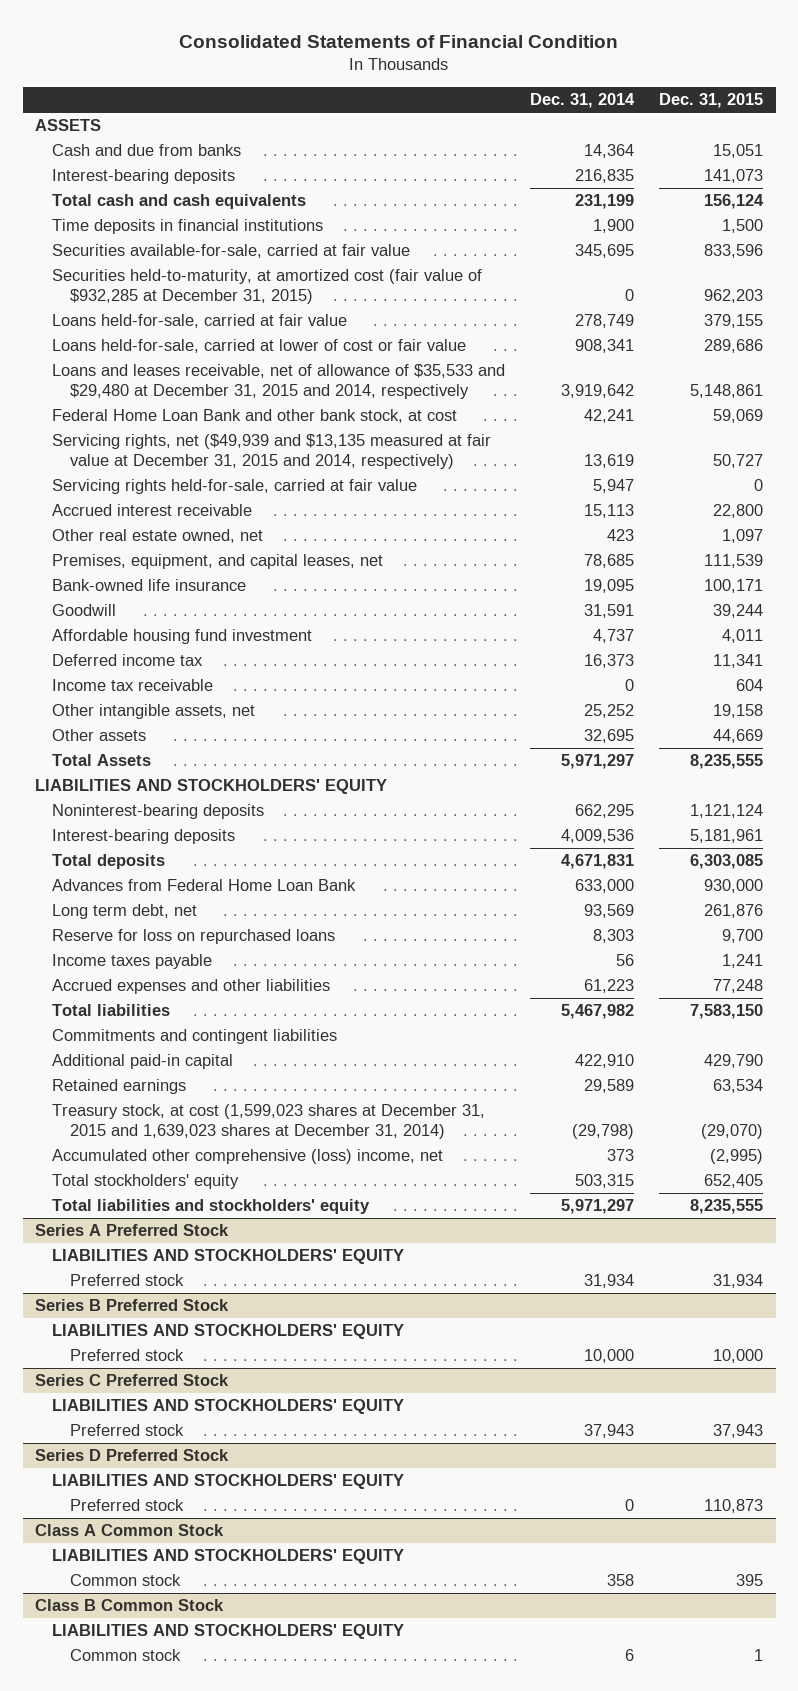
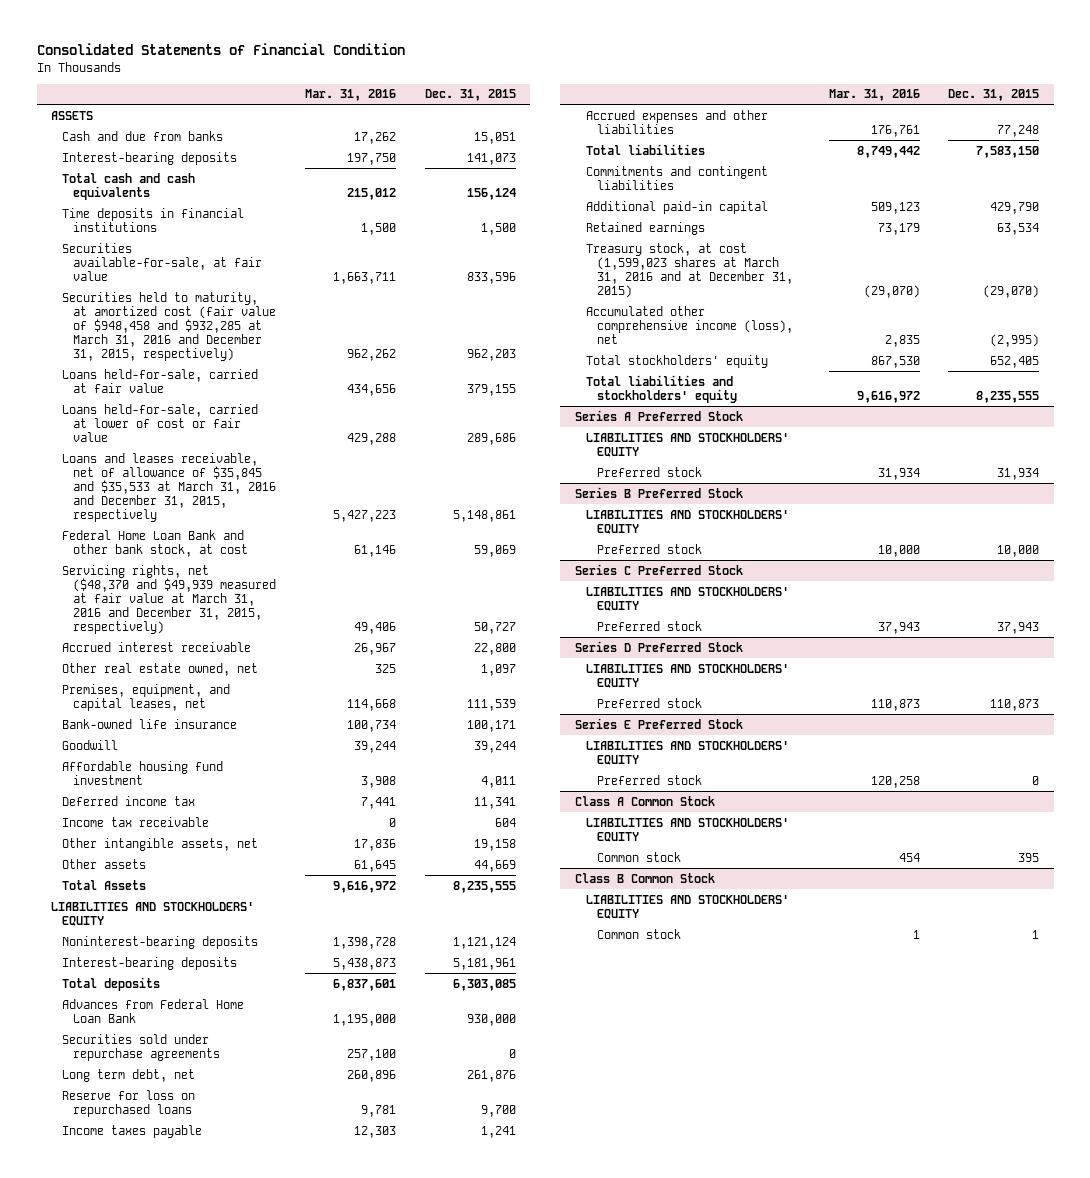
- | Dec. 31, 2014 | Dec. 31, 2015
+ | Mar. 31, 2016 | Dec. 31, 2015
- Securities available-for-sale, carried at fair value | 345,695 | 833,596
- Securities held-to-maturity, at amortized cost (fair value of $932,285 at December 31, 2015) | 0 | 962,203
+ Securities available-for-sale, at fair value | 1,663,711 | 833,596
+ Securities held to maturity, at amortized cost (fair value of $948,458 and $932,285 at March 31, 2016 and December 31, 2015, respectively) | 962,262 | 962,203
- Loans and leases receivable, net of allowance of $35,533 and $29,480 at December 31, 2015 and 2014, respectively | 3,919,642 | 5,148,861
+ Loans and leases receivable, net of allowance of $35,845 and $35,533 at March 31, 2016 and December 31, 2015, respectively | 5,427,223 | 5,148,861
- Servicing rights, net ($49,939 and $13,135 measured at fair value at December 31, 2015 and 2014, respectively) | 13,619 | 50,727
- Servicing rights held-for-sale, carried at fair value | 5,947 | 0
+ Servicing rights, net ($48,370 and $49,939 measured at fair value at March 31, 2016 and December 31, 2015, respectively) | 49,406 | 50,727
+ Securities sold under repurchase agreements | 257,100 | 0
- Treasury stock, at cost (1,599,023 shares at December 31, 2015 and 1,639,023 shares at December 31, 2014) | (29,798) | (29,070)
- Accumulated other comprehensive (loss) income, net | 373 | (2,995)
+ Treasury stock, at cost (1,599,023 shares at March 31, 2016 and at December 31, 2015) | (29,070) | (29,070)
+ Accumulated other comprehensive income (loss), net | 2,835 | (2,995)
+ Series E Preferred Stock
+ LIABILITIES AND STOCKHOLDERS' EQUITY
+ Preferred stock | 120,258 | 0

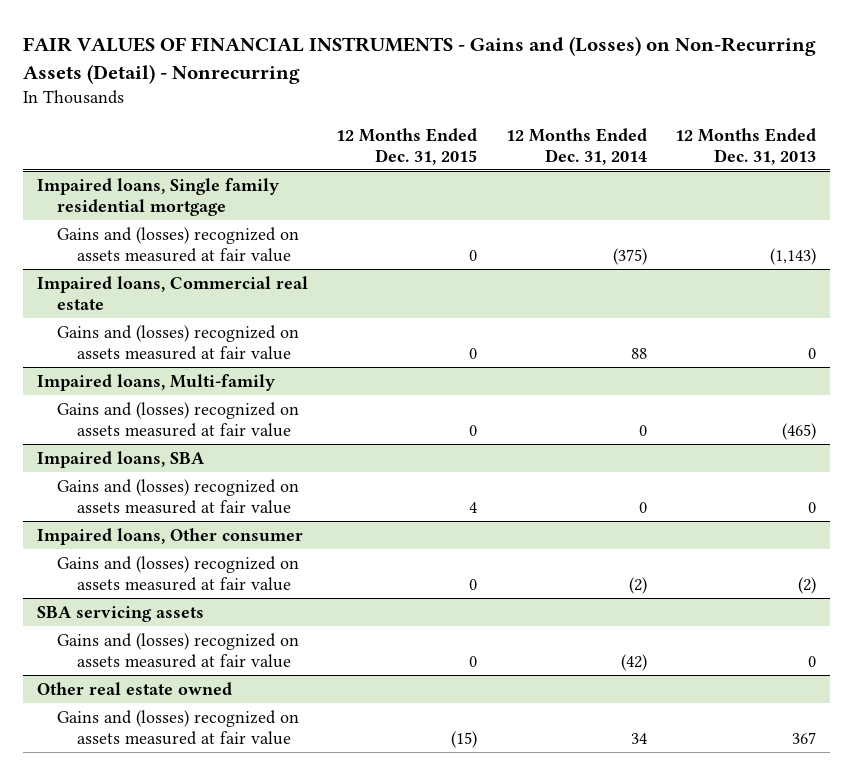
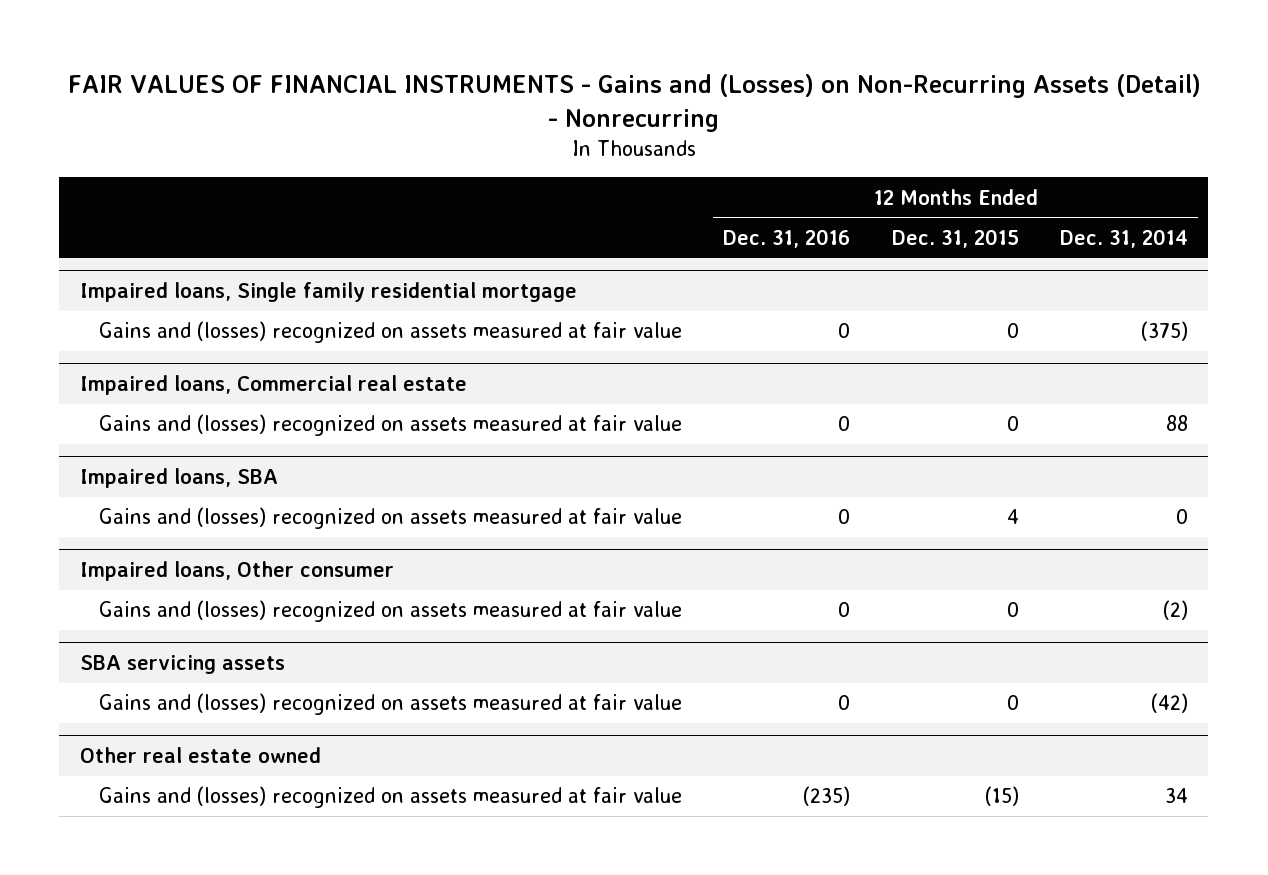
- | 12 Months Ended Dec. 31, 2015 | 12 Months Ended Dec. 31, 2014 | 12 Months Ended Dec. 31, 2013
+ | 12 Months Ended Dec. 31, 2016 | 12 Months Ended Dec. 31, 2015 | 12 Months Ended Dec. 31, 2014
- Impaired loans, Multi-family
- Gains and (losses) recognized on assets measured at fair value | 0 | 0 | (465)

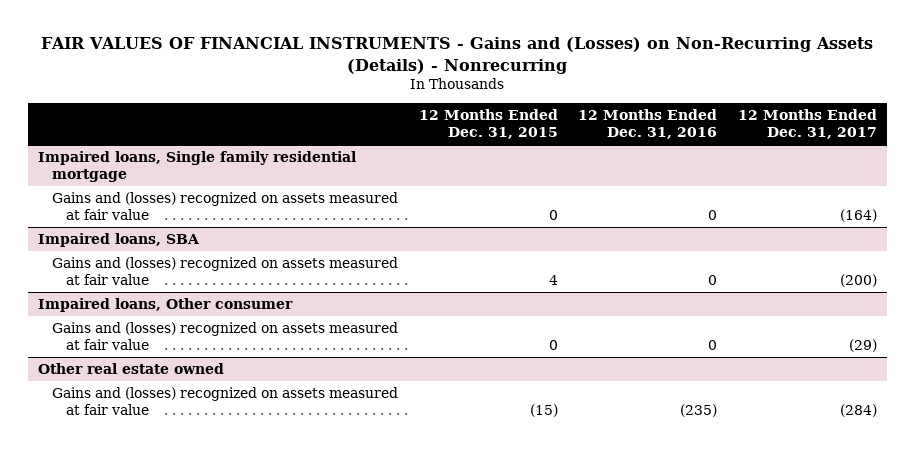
- FAIR VALUES OF FINANCIAL INSTRUMENTS - Gains and (Losses) on Non-Recurring Assets (Detail) - Nonrecurring
+ FAIR VALUES OF FINANCIAL INSTRUMENTS - Gains and (Losses) on Non-Recurring Assets (Details) - Nonrecurring
- | 12 Months Ended Dec. 31, 2016 | 12 Months Ended Dec. 31, 2015 | 12 Months Ended Dec. 31, 2014
+ | 12 Months Ended Dec. 31, 2015 | 12 Months Ended Dec. 31, 2016 | 12 Months Ended Dec. 31, 2017
- Impaired loans, Commercial real estate
- Gains and (losses) recognized on assets measured at fair value | 0 | 0 | 88
- SBA servicing assets
- Gains and (losses) recognized on assets measured at fair value | 0 | 0 | (42)

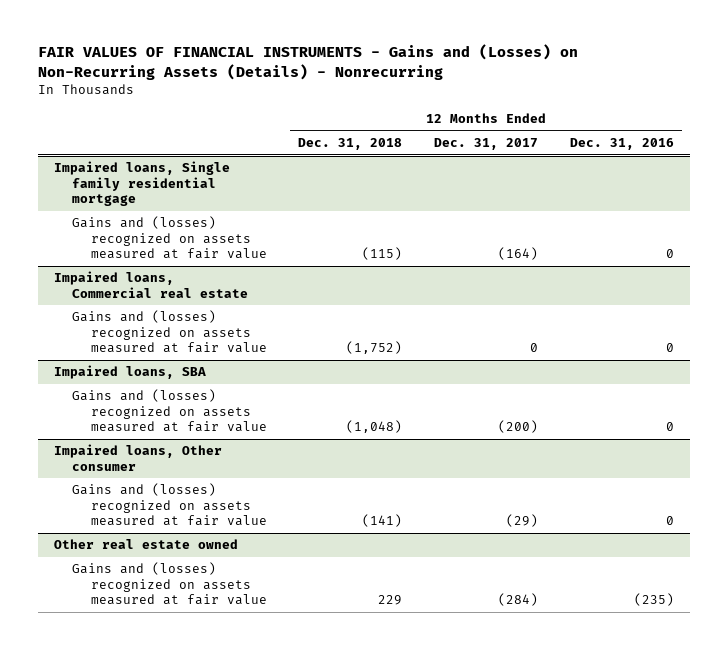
- | 12 Months Ended Dec. 31, 2015 | 12 Months Ended Dec. 31, 2016 | 12 Months Ended Dec. 31, 2017
+ | 12 Months Ended Dec. 31, 2018 | 12 Months Ended Dec. 31, 2017 | 12 Months Ended Dec. 31, 2016
+ Impaired loans, Commercial real estate
+ Gains and (losses) recognized on assets measured at fair value | (1,752) | 0 | 0

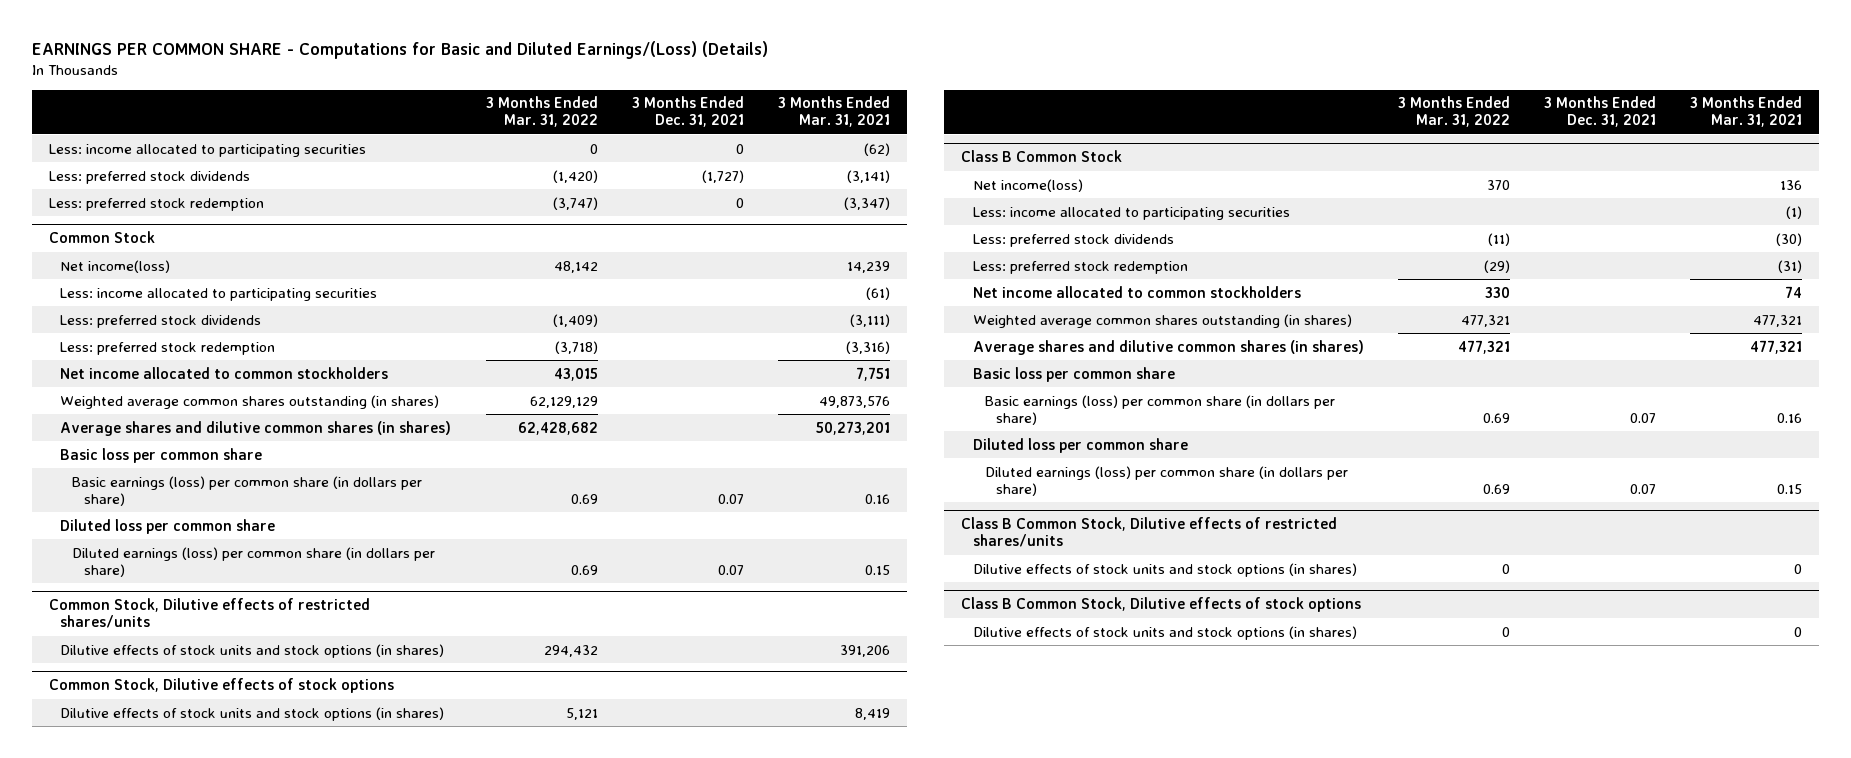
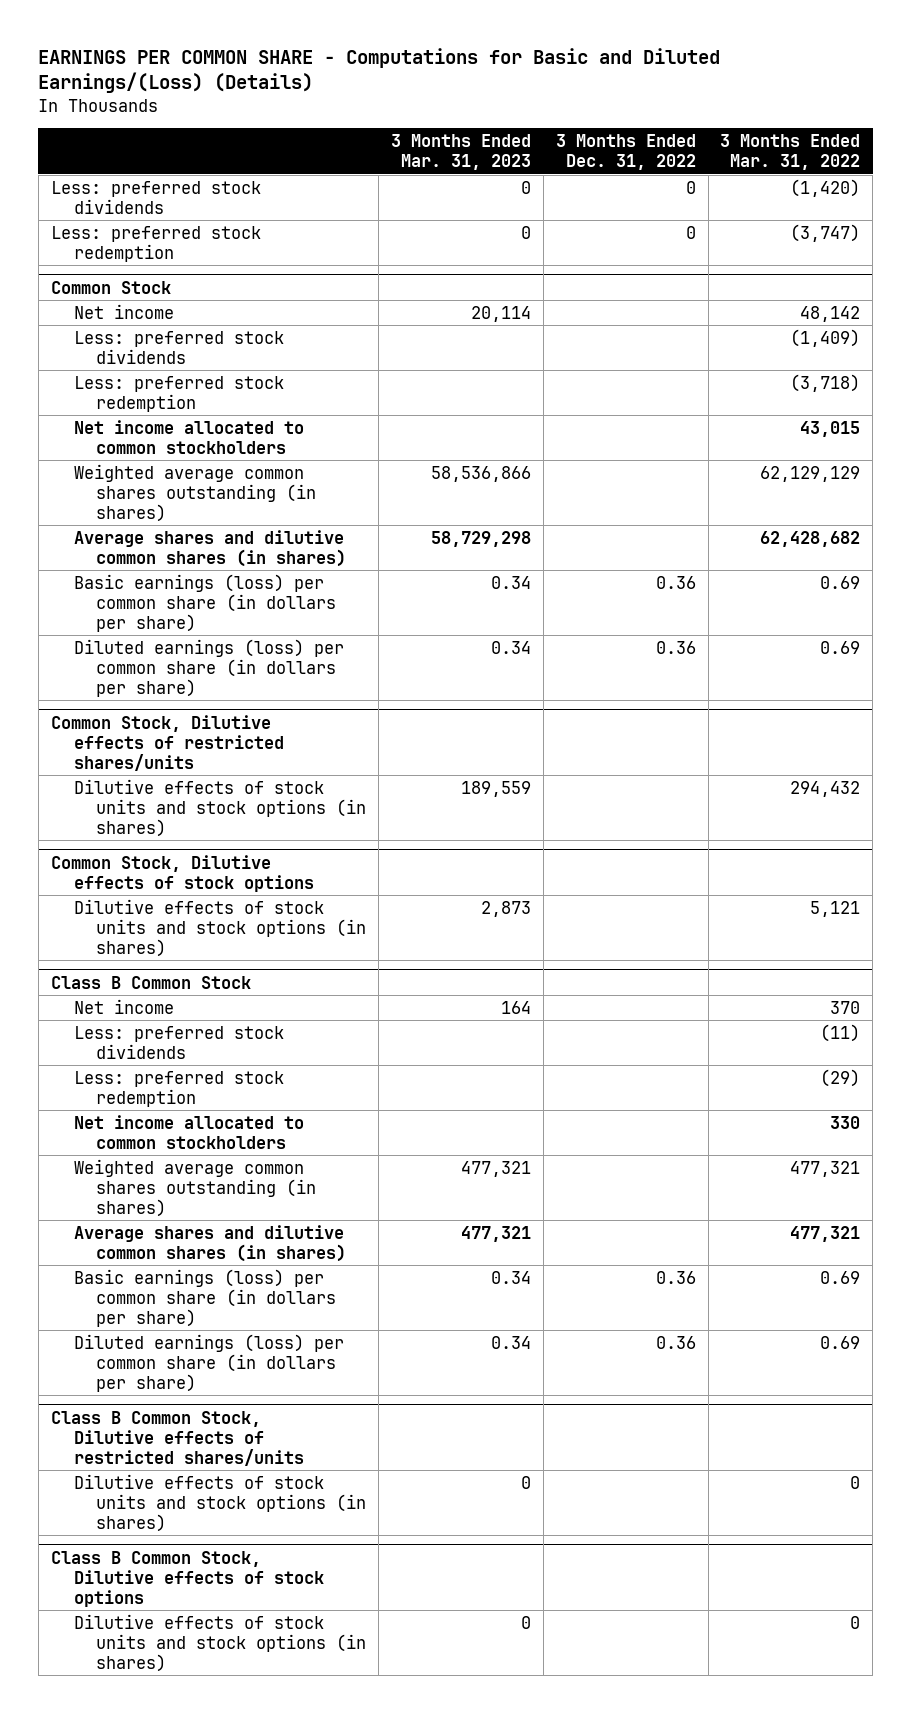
- | 3 Months Ended Mar. 31, 2022 | 3 Months Ended Dec. 31, 2021 | 3 Months Ended Mar. 31, 2021
+ | 3 Months Ended Mar. 31, 2023 | 3 Months Ended Dec. 31, 2022 | 3 Months Ended Mar. 31, 2022
- Less: income allocated to participating securities | 0 | 0 | (62)
@ Common Stock
- Net income(loss) | 48,142 | | 14,239
- Less: income allocated to participating securities | | | (61)
+ Net income | 20,114 | | 48,142
- Basic loss per common share
- Diluted loss per common share
@ Class B Common Stock
- Net income(loss) | 370 | | 136
- Less: income allocated to participating securities | | | (1)
+ Net income | 164 | | 370
- Basic loss per common share
- Diluted loss per common share

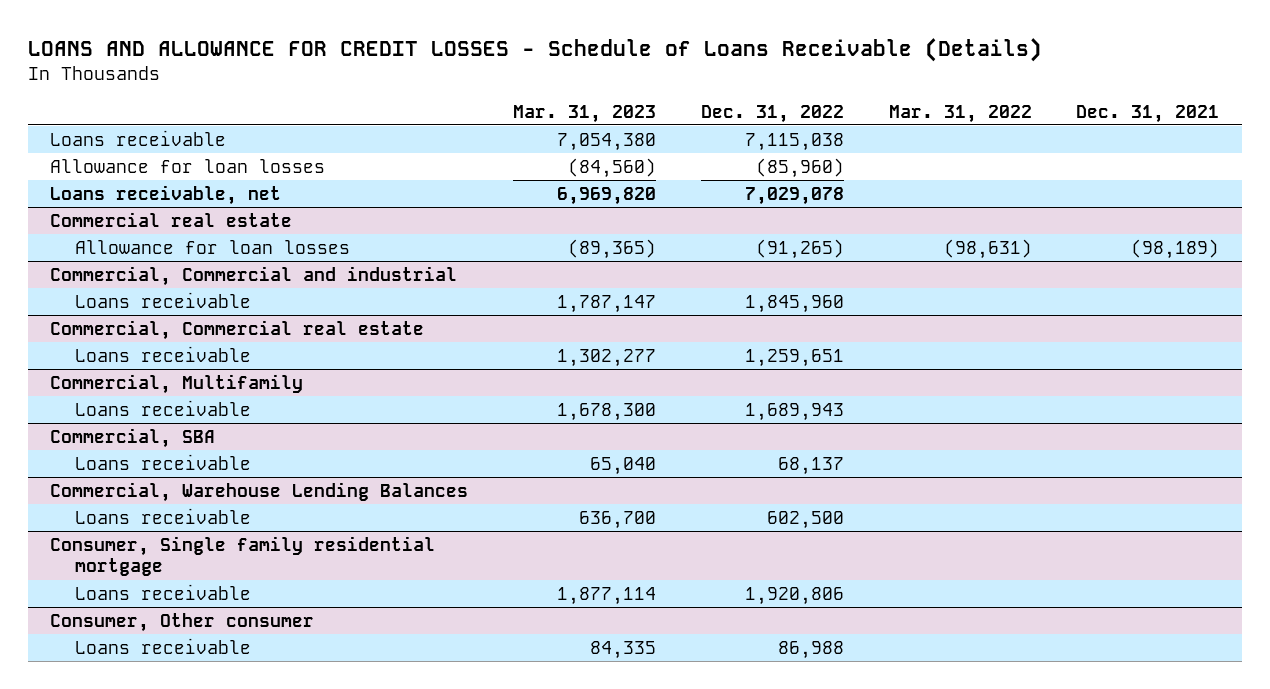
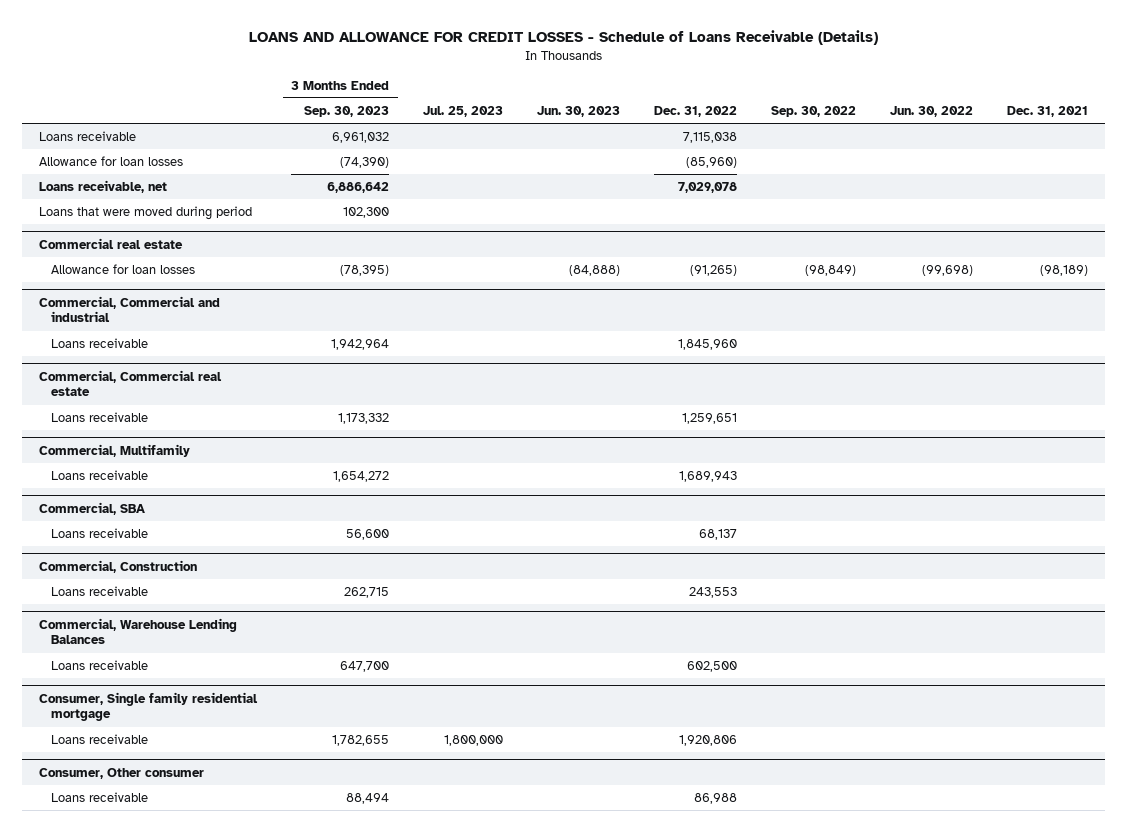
- | Mar. 31, 2023 | Dec. 31, 2022 | Mar. 31, 2022 | Dec. 31, 2021
+ | 3 Months Ended Sep. 30, 2023 | Jul. 25, 2023 | Jun. 30, 2023 | Dec. 31, 2022 | Sep. 30, 2022 | Jun. 30, 2022 | Dec. 31, 2021
+ Loans that were moved during period | 102,300 | | | | | |
+ Commercial, Construction
+ Loans receivable | 262,715 | | | 243,553 | | |

